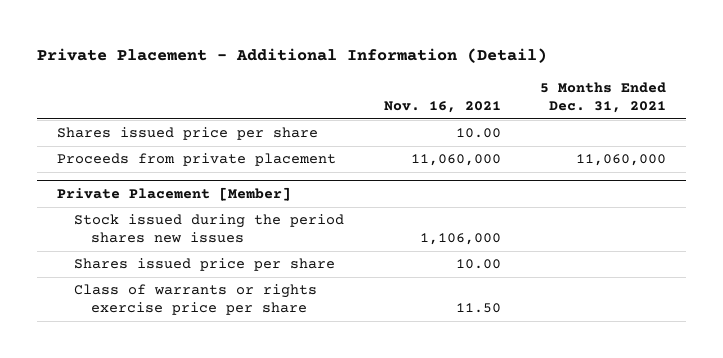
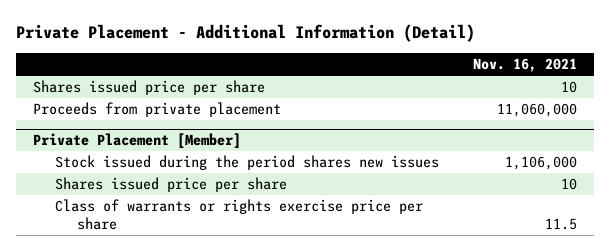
- | Nov. 16, 2021 | 5 Months Ended Dec. 31, 2021
+ | Nov. 16, 2021
- Shares issued price per share | 10.00 |
+ Shares issued price per share | 10
@ Private Placement [Member]
- Shares issued price per share | 10.00 |
- Class of warrants or rights exercise price per share | 11.50 |
+ Shares issued price per share | 10
+ Class of warrants or rights exercise price per share | 11.5

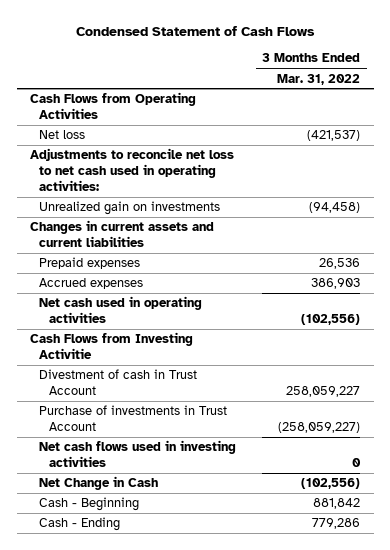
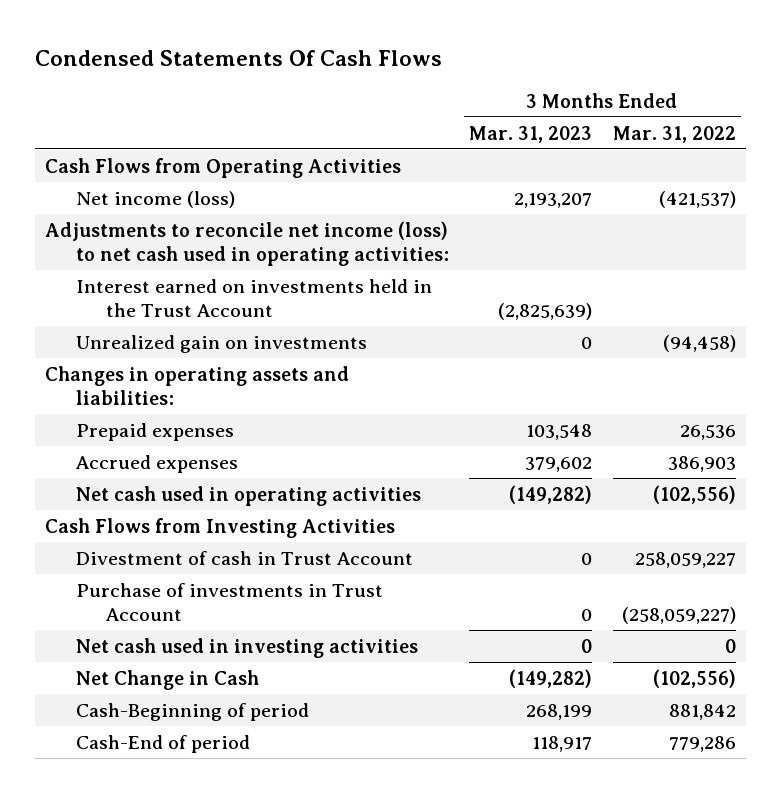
- Condensed Statement of Cash Flows
+ Condensed Statements Of Cash Flows
- | 3 Months Ended Mar. 31, 2022
+ | 3 Months Ended Mar. 31, 2023 | 3 Months Ended Mar. 31, 2022
- Net loss | (421,537)
- Adjustments to reconcile net loss to net cash used in operating activities:
+ Net income (loss) | 2,193,207 | (421,537)
+ Adjustments to reconcile net income (loss) to net cash used in operating activities:
+ Interest earned on investments held in the Trust Account | (2,825,639) |
- Changes in current assets and current liabilities
+ Changes in operating assets and liabilities:
- Cash Flows from Investing Activitie
+ Cash Flows from Investing Activities
- Net cash flows used in investing activities | 0
+ Net cash used in investing activities | 0 | 0
- Cash - Beginning | 881,842
- Cash - Ending | 779,286
+ Cash-Beginning of period | 268,199 | 881,842
+ Cash-End of period | 118,917 | 779,286

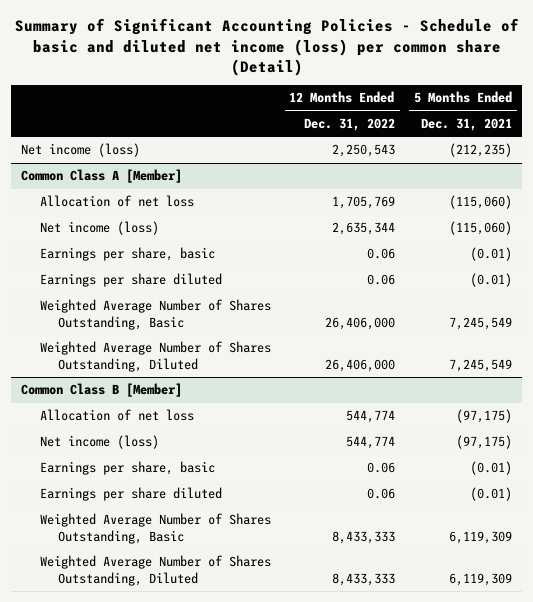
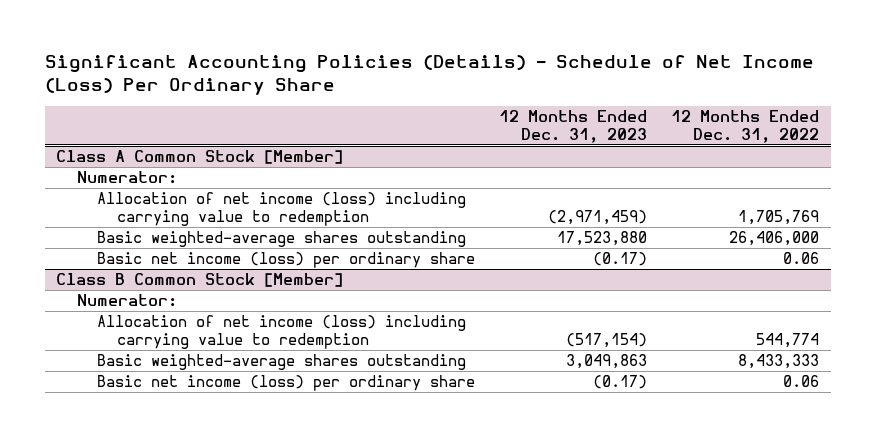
- Summary of Significant Accounting Policies - Schedule of basic and diluted net income (loss) per common share (Detail)
+ Significant Accounting Policies (Details) - Schedule of Net Income (Loss) Per Ordinary Share
- | 12 Months Ended Dec. 31, 2022 | 5 Months Ended Dec. 31, 2021
+ | 12 Months Ended Dec. 31, 2023 | 12 Months Ended Dec. 31, 2022
- Net income (loss) | 2,250,543 | (212,235)
- Common Class A [Member]
- Allocation of net loss | 1,705,769 | (115,060)
- Net income (loss) | 2,635,344 | (115,060)
- Earnings per share, basic | 0.06 | (0.01)
- Earnings per share diluted | 0.06 | (0.01)
- Weighted Average Number of Shares Outstanding, Basic | 26,406,000 | 7,245,549
- Weighted Average Number of Shares Outstanding, Diluted | 26,406,000 | 7,245,549
- Common Class B [Member]
- Allocation of net loss | 544,774 | (97,175)
- Net income (loss) | 544,774 | (97,175)
- Earnings per share, basic | 0.06 | (0.01)
- Earnings per share diluted | 0.06 | (0.01)
- Weighted Average Number of Shares Outstanding, Basic | 8,433,333 | 6,119,309
- Weighted Average Number of Shares Outstanding, Diluted | 8,433,333 | 6,119,309
+ Class A Common Stock [Member]
+ Numerator:
+ Allocation of net income (loss) including carrying value to redemption | (2,971,459) | 1,705,769
+ Basic weighted-average shares outstanding | 17,523,880 | 26,406,000
+ Basic net income (loss) per ordinary share | (0.17) | 0.06
+ Class B Common Stock [Member]
+ Numerator:
+ Allocation of net income (loss) including carrying value to redemption | (517,154) | 544,774
+ Basic weighted-average shares outstanding | 3,049,863 | 8,433,333
+ Basic net income (loss) per ordinary share | (0.17) | 0.06

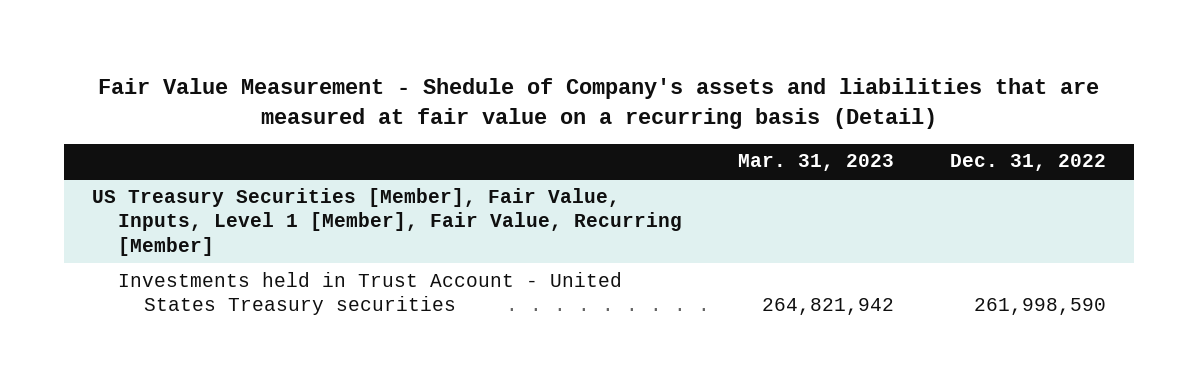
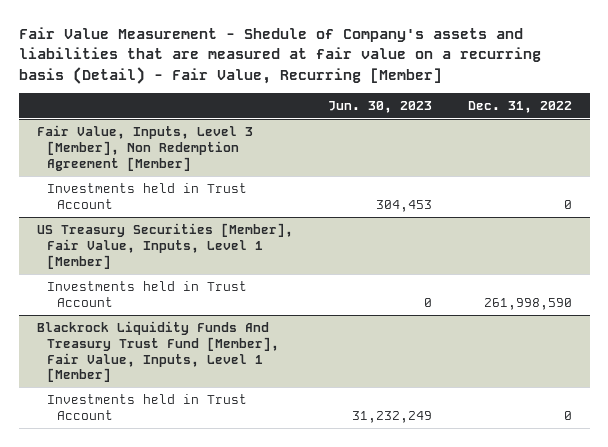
- Fair Value Measurement - Shedule of Company's assets and liabilities that are measured at fair value on a recurring basis (Detail)
+ Fair Value Measurement - Shedule of Company's assets and liabilities that are measured at fair value on a recurring basis (Detail) - Fair Value, Recurring [Member]
- | Mar. 31, 2023 | Dec. 31, 2022
+ | Jun. 30, 2023 | Dec. 31, 2022
- US Treasury Securities [Member], Fair Value, Inputs, Level 1 [Member], Fair Value, Recurring [Member]
- Investments held in Trust Account - United States Treasury securities | 264,821,942 | 261,998,590
+ Fair Value, Inputs, Level 3 [Member], Non Redemption Agreement [Member]
+ Investments held in Trust Account | 304,453 | 0
+ US Treasury Securities [Member], Fair Value, Inputs, Level 1 [Member]
+ Investments held in Trust Account | 0 | 261,998,590
+ Blackrock Liquidity Funds And Treasury Trust Fund [Member], Fair Value, Inputs, Level 1 [Member]
+ Investments held in Trust Account | 31,232,249 | 0

